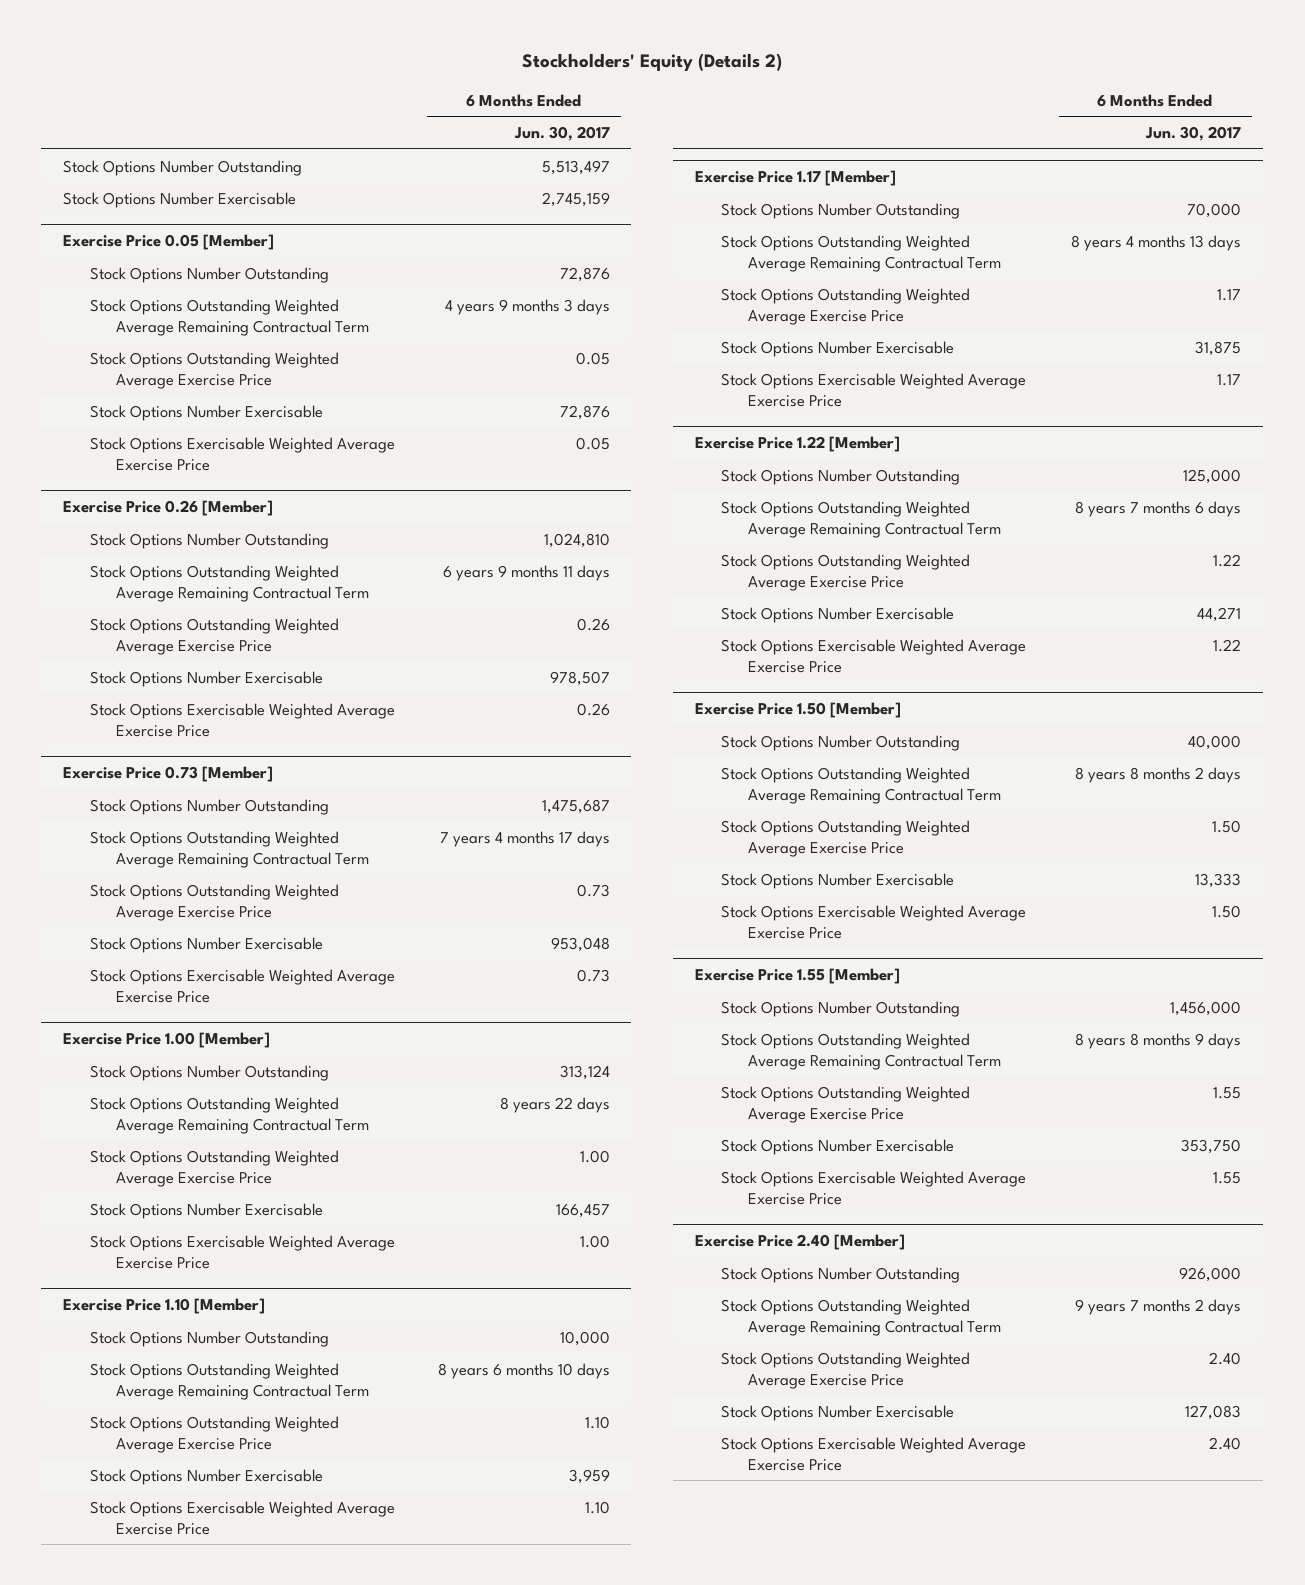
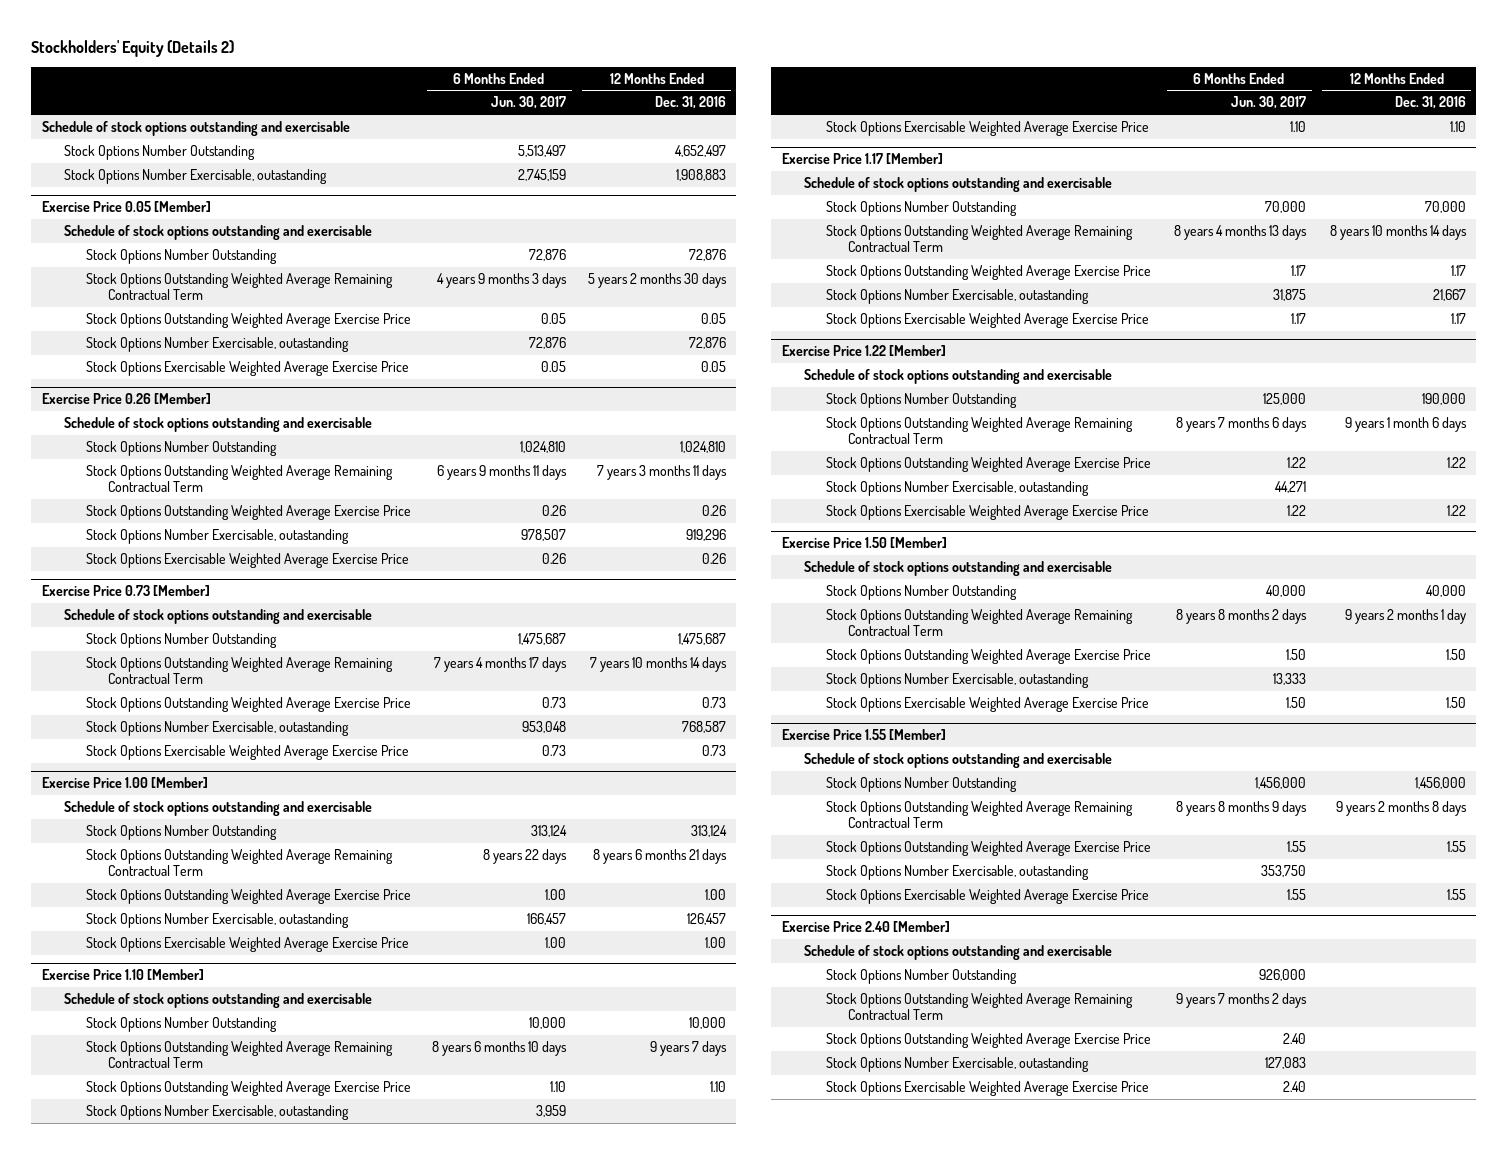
- | 6 Months Ended Jun. 30, 2017
+ | 6 Months Ended Jun. 30, 2017 | 12 Months Ended Dec. 31, 2016
+ Schedule of stock options outstanding and exercisable
- Stock Options Number Exercisable | 2,745,159
+ Stock Options Number Exercisable, outastanding | 2,745,159 | 1,908,883
@ Exercise Price 0.05 [Member]
+ Schedule of stock options outstanding and exercisable
- Stock Options Number Exercisable | 72,876
+ Stock Options Number Exercisable, outastanding | 72,876 | 72,876
@ Exercise Price 0.26 [Member]
+ Schedule of stock options outstanding and exercisable
- Stock Options Number Exercisable | 978,507
+ Stock Options Number Exercisable, outastanding | 978,507 | 919,296
@ Exercise Price 0.73 [Member]
+ Schedule of stock options outstanding and exercisable
- Stock Options Number Exercisable | 953,048
+ Stock Options Number Exercisable, outastanding | 953,048 | 768,587
@ Exercise Price 1.00 [Member]
+ Schedule of stock options outstanding and exercisable
- Stock Options Number Exercisable | 166,457
+ Stock Options Number Exercisable, outastanding | 166,457 | 126,457
@ Exercise Price 1.10 [Member]
+ Schedule of stock options outstanding and exercisable
- Stock Options Number Exercisable | 3,959
+ Stock Options Number Exercisable, outastanding | 3,959 |
@ Exercise Price 1.17 [Member]
+ Schedule of stock options outstanding and exercisable
- Stock Options Number Exercisable | 31,875
+ Stock Options Number Exercisable, outastanding | 31,875 | 21,667
@ Exercise Price 1.22 [Member]
+ Schedule of stock options outstanding and exercisable
- Stock Options Number Exercisable | 44,271
+ Stock Options Number Exercisable, outastanding | 44,271 |
@ Exercise Price 1.50 [Member]
+ Schedule of stock options outstanding and exercisable
- Stock Options Number Exercisable | 13,333
+ Stock Options Number Exercisable, outastanding | 13,333 |
@ Exercise Price 1.55 [Member]
+ Schedule of stock options outstanding and exercisable
- Stock Options Number Exercisable | 353,750
+ Stock Options Number Exercisable, outastanding | 353,750 |
@ Exercise Price 2.40 [Member]
+ Schedule of stock options outstanding and exercisable
- Stock Options Number Exercisable | 127,083
+ Stock Options Number Exercisable, outastanding | 127,083 |

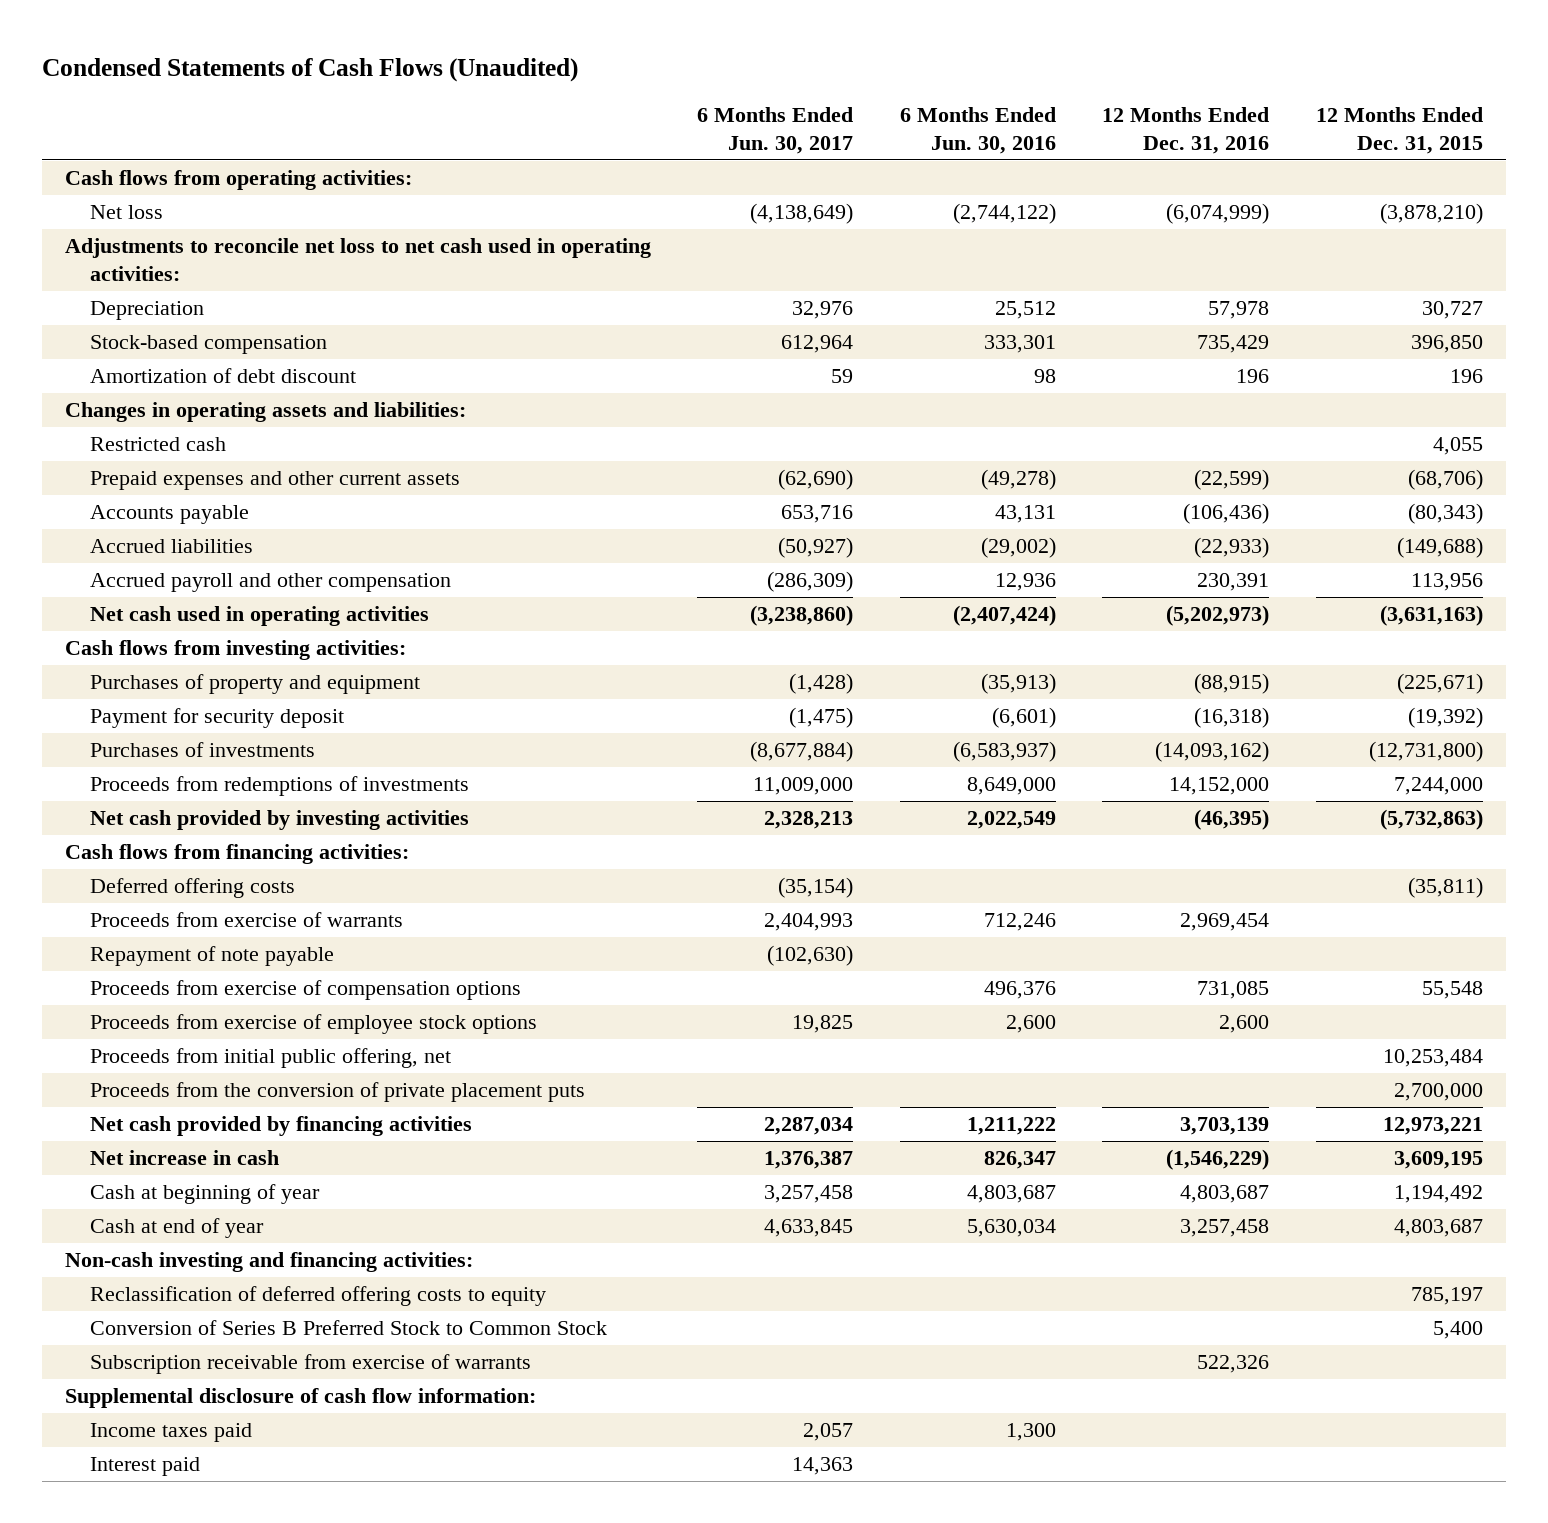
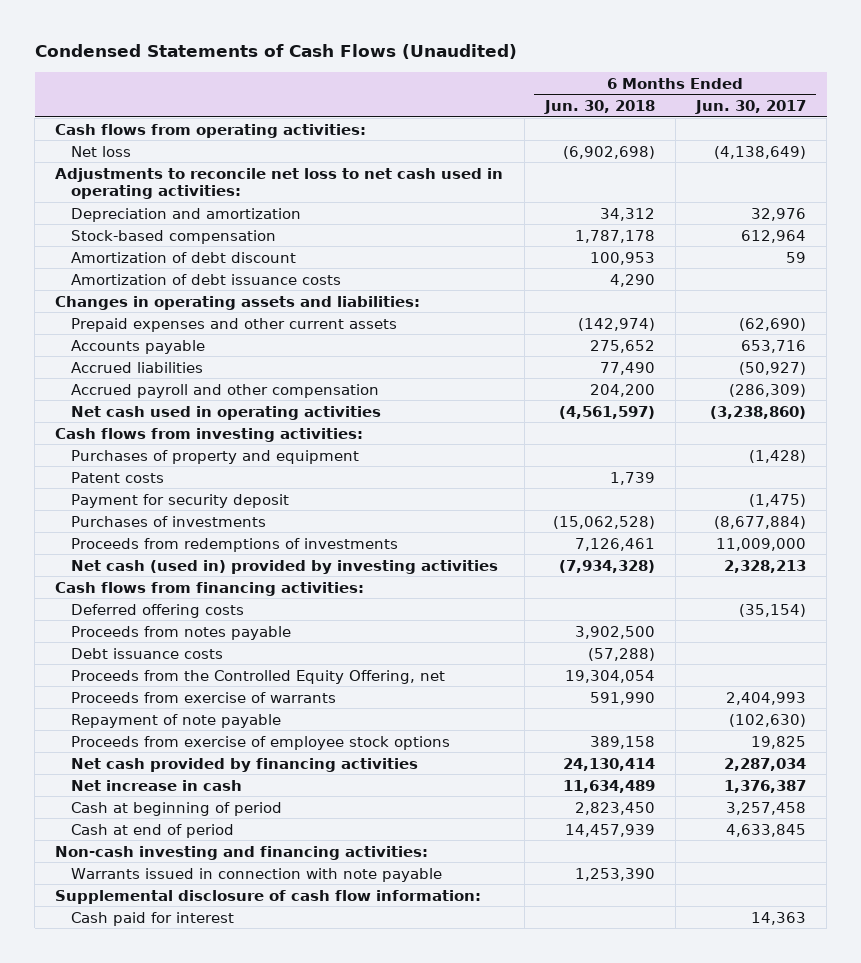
- | 6 Months Ended Jun. 30, 2017 | 6 Months Ended Jun. 30, 2016 | 12 Months Ended Dec. 31, 2016 | 12 Months Ended Dec. 31, 2015
+ | 6 Months Ended Jun. 30, 2018 | 6 Months Ended Jun. 30, 2017
- Depreciation | 32,976 | 25,512 | 57,978 | 30,727
+ Depreciation and amortization | 34,312 | 32,976
+ Amortization of debt issuance costs | 4,290 |
- Restricted cash | | | | 4,055
+ Patent costs | 1,739 |
- Net cash provided by investing activities | 2,328,213 | 2,022,549 | (46,395) | (5,732,863)
+ Net cash (used in) provided by investing activities | (7,934,328) | 2,328,213
+ Proceeds from notes payable | 3,902,500 |
+ Debt issuance costs | (57,288) |
+ Proceeds from the Controlled Equity Offering, net | 19,304,054 |
- Proceeds from exercise of compensation options | | 496,376 | 731,085 | 55,548
- Proceeds from initial public offering, net | | | | 10,253,484
- Proceeds from the conversion of private placement puts | | | | 2,700,000
- Cash at beginning of year | 3,257,458 | 4,803,687 | 4,803,687 | 1,194,492
- Cash at end of year | 4,633,845 | 5,630,034 | 3,257,458 | 4,803,687
+ Cash at beginning of period | 2,823,450 | 3,257,458
+ Cash at end of period | 14,457,939 | 4,633,845
- Reclassification of deferred offering costs to equity | | | | 785,197
- Conversion of Series B Preferred Stock to Common Stock | | | | 5,400
- Subscription receivable from exercise of warrants | | | 522,326 |
+ Warrants issued in connection with note payable | 1,253,390 |
- Income taxes paid | 2,057 | 1,300 | |
- Interest paid | 14,363 | | |
+ Cash paid for interest | | 14,363

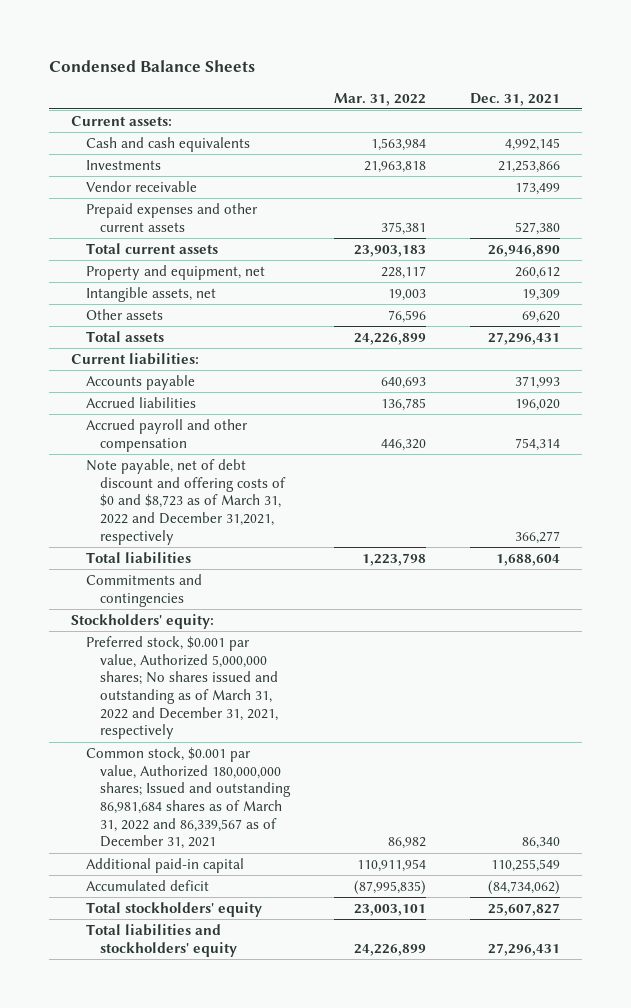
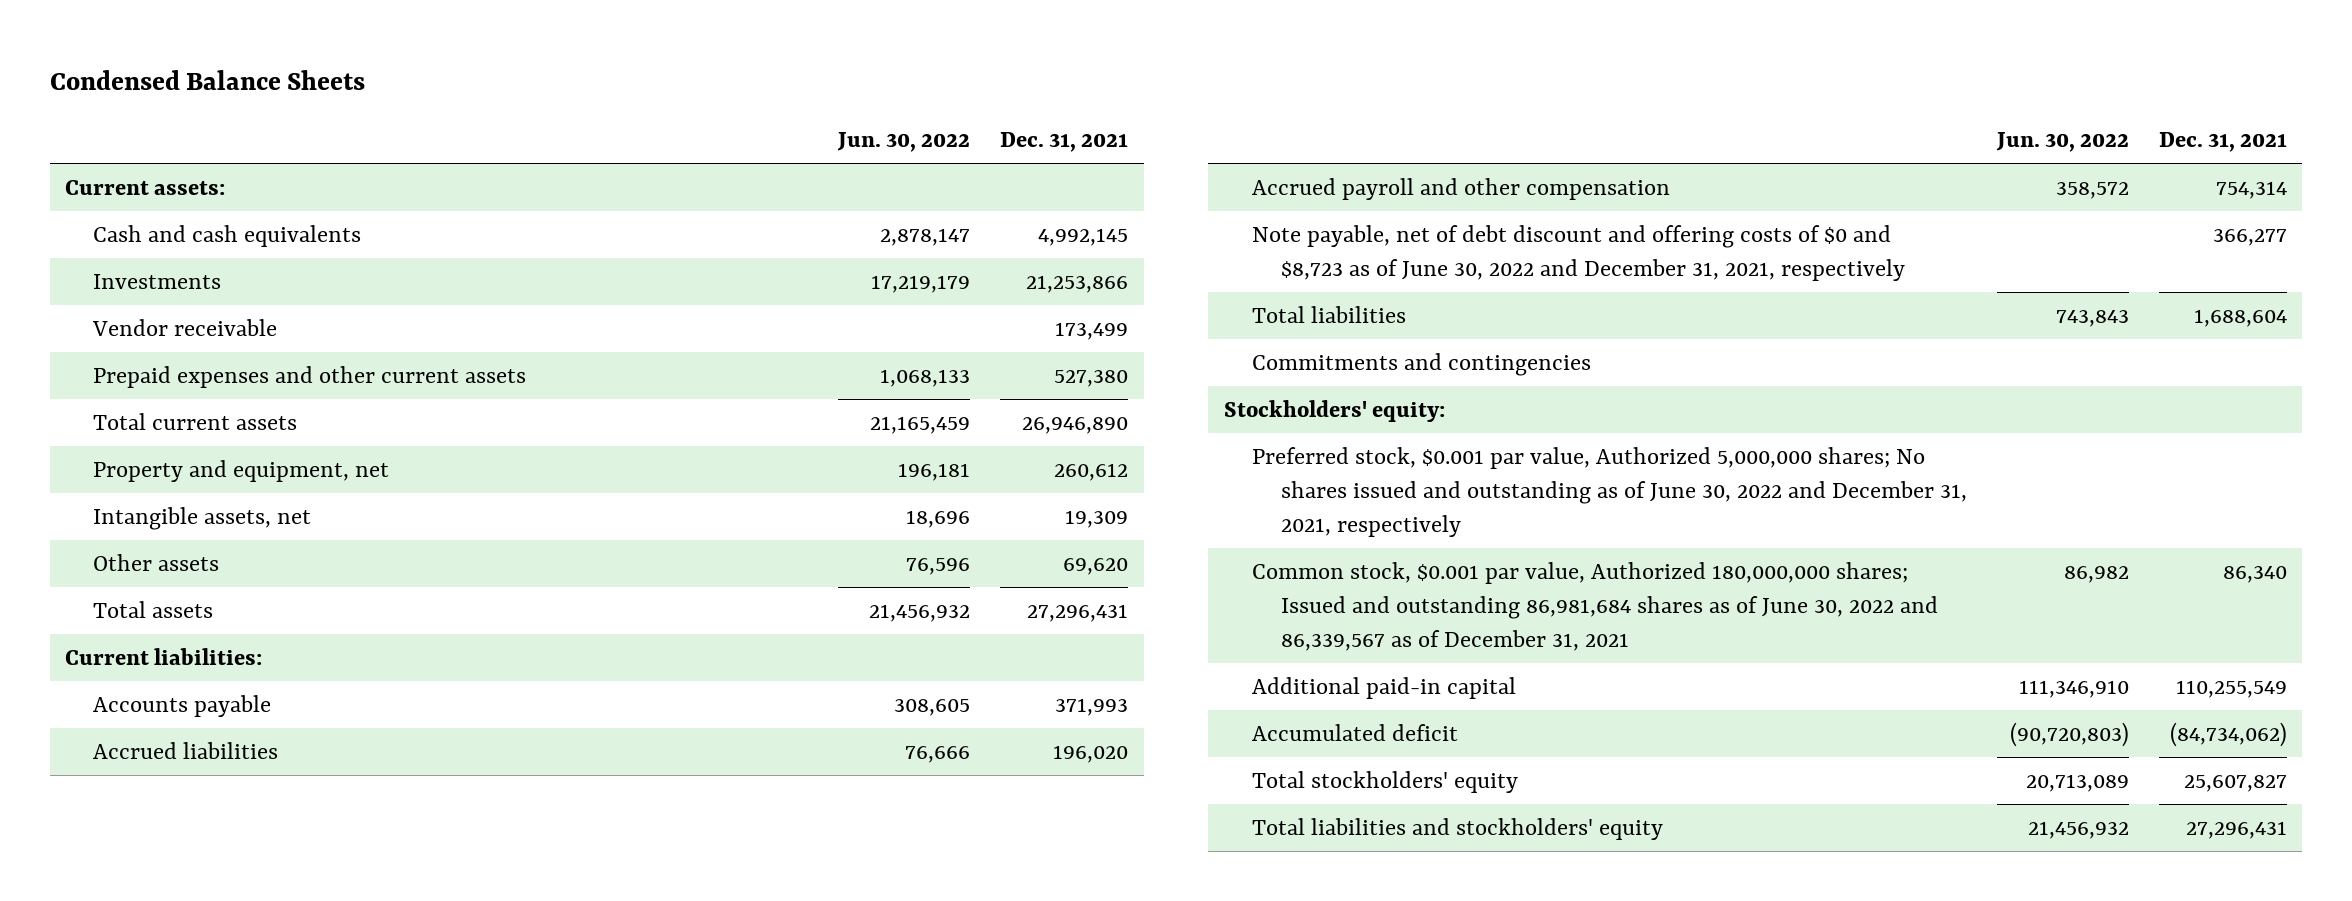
- | Mar. 31, 2022 | Dec. 31, 2021
+ | Jun. 30, 2022 | Dec. 31, 2021
- Note payable, net of debt discount and offering costs of $0 and $8,723 as of March 31, 2022 and December 31,2021, respectively | | 366,277
+ Note payable, net of debt discount and offering costs of $0 and $8,723 as of June 30, 2022 and December 31, 2021, respectively | | 366,277
- Preferred stock, $0.001 par value, Authorized 5,000,000 shares; No shares issued and outstanding as of March 31, 2022 and December 31, 2021, respectively
- Common stock, $0.001 par value, Authorized 180,000,000 shares; Issued and outstanding 86,981,684 shares as of March 31, 2022 and 86,339,567 as of December 31, 2021 | 86,982 | 86,340
+ Preferred stock, $0.001 par value, Authorized 5,000,000 shares; No shares issued and outstanding as of June 30, 2022 and December 31, 2021, respectively
+ Common stock, $0.001 par value, Authorized 180,000,000 shares; Issued and outstanding 86,981,684 shares as of June 30, 2022 and 86,339,567 as of December 31, 2021 | 86,982 | 86,340

